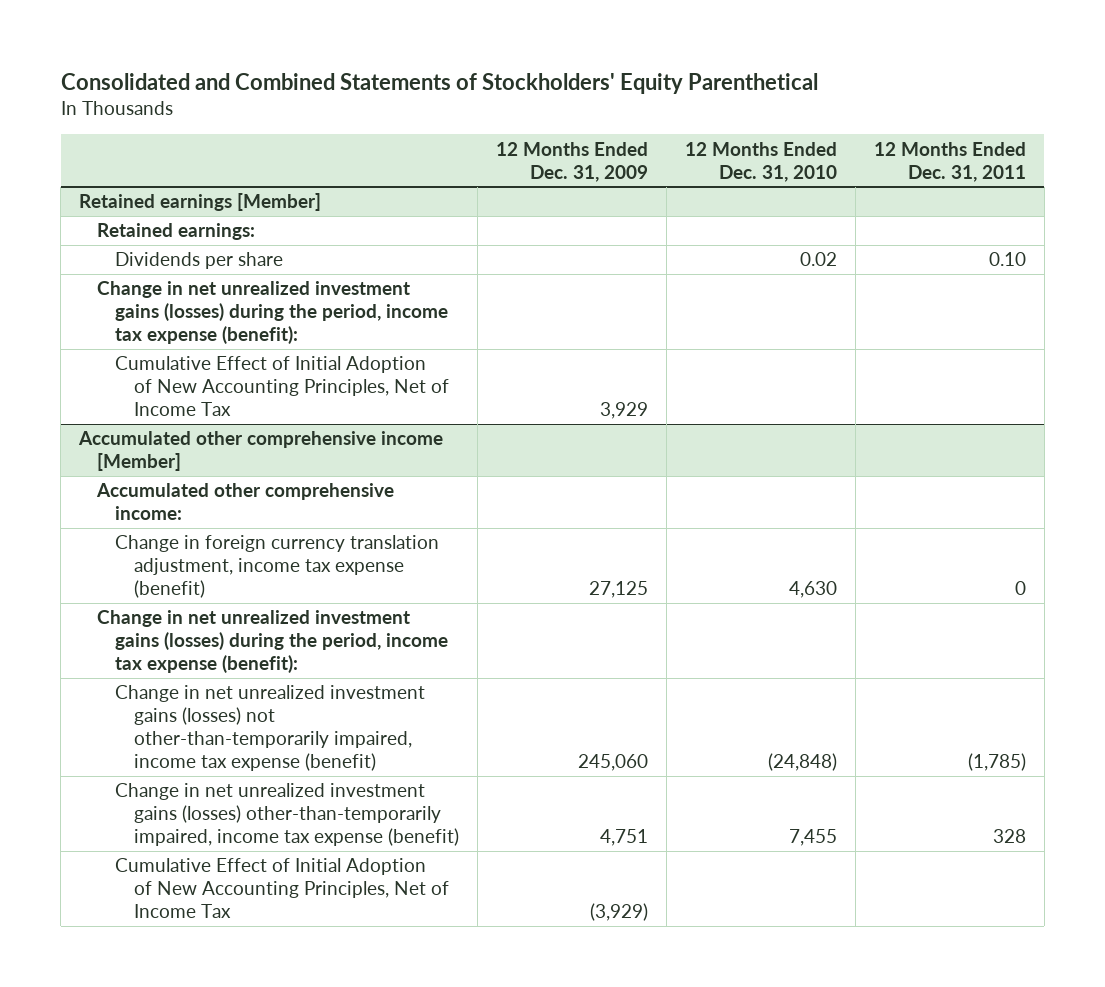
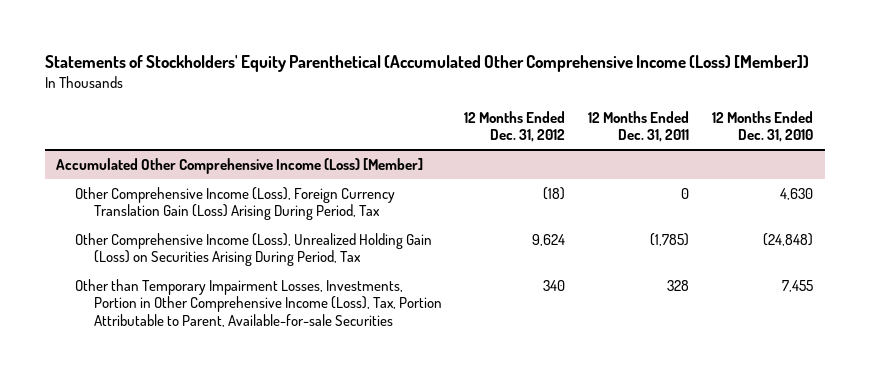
- Consolidated and Combined Statements of Stockholders' Equity Parenthetical
+ Statements of Stockholders' Equity Parenthetical (Accumulated Other Comprehensive Income (Loss) [Member])
- | 12 Months Ended Dec. 31, 2009 | 12 Months Ended Dec. 31, 2010 | 12 Months Ended Dec. 31, 2011
+ | 12 Months Ended Dec. 31, 2012 | 12 Months Ended Dec. 31, 2011 | 12 Months Ended Dec. 31, 2010
- Retained earnings [Member]
- Retained earnings:
- Dividends per share | | 0.02 | 0.10
- Change in net unrealized investment gains (losses) during the period, income tax expense (benefit):
- Cumulative Effect of Initial Adoption of New Accounting Principles, Net of Income Tax | 3,929 | |
- Accumulated other comprehensive income [Member]
- Accumulated other comprehensive income:
- Change in foreign currency translation adjustment, income tax expense (benefit) | 27,125 | 4,630 | 0
- Change in net unrealized investment gains (losses) during the period, income tax expense (benefit):
- Change in net unrealized investment gains (losses) not other-than-temporarily impaired, income tax expense (benefit) | 245,060 | (24,848) | (1,785)
- Change in net unrealized investment gains (losses) other-than-temporarily impaired, income tax expense (benefit) | 4,751 | 7,455 | 328
- Cumulative Effect of Initial Adoption of New Accounting Principles, Net of Income Tax | (3,929) | |
+ Accumulated Other Comprehensive Income (Loss) [Member]
+ Other Comprehensive Income (Loss), Foreign Currency Translation Gain (Loss) Arising During Period, Tax | (18) | 0 | 4,630
+ Other Comprehensive Income (Loss), Unrealized Holding Gain (Loss) on Securities Arising During Period, Tax | 9,624 | (1,785) | (24,848)
+ Other than Temporary Impairment Losses, Investments, Portion in Other Comprehensive Income (Loss), Tax, Portion Attributable to Parent, Available-for-sale Securities | 340 | 328 | 7,455

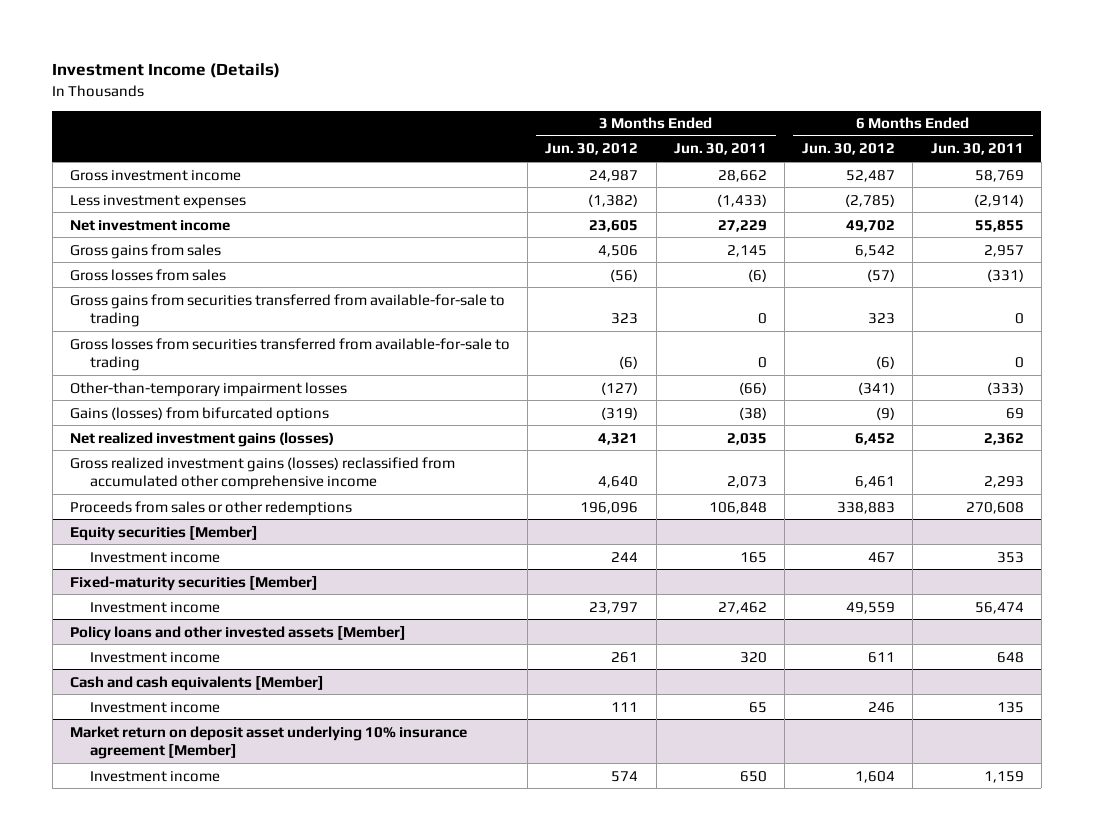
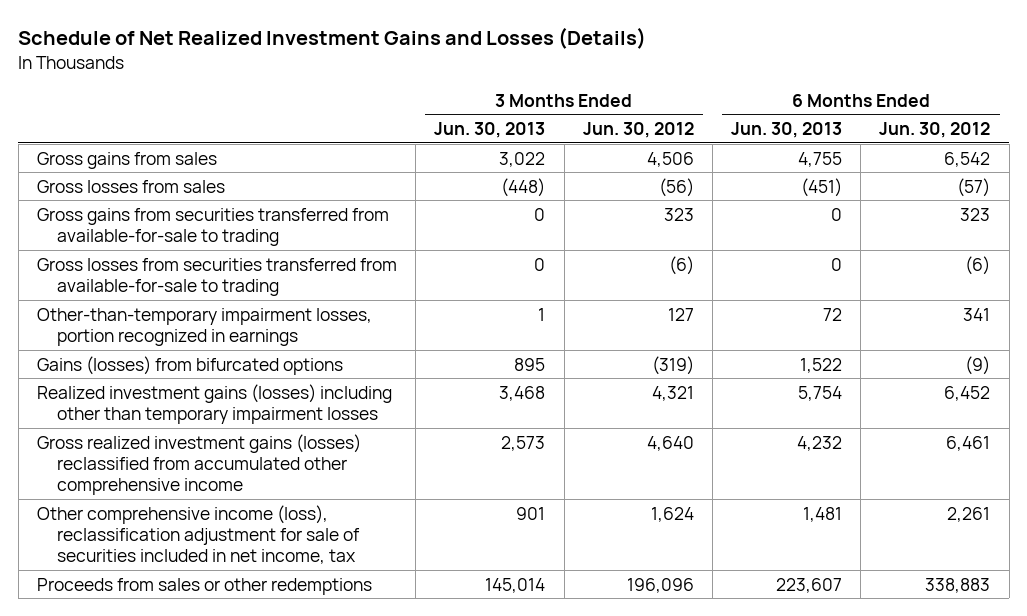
- Investment Income (Details)
+ Schedule of Net Realized Investment Gains and Losses (Details)
- | 3 Months Ended Jun. 30, 2012 | 3 Months Ended Jun. 30, 2011 | 6 Months Ended Jun. 30, 2012 | 6 Months Ended Jun. 30, 2011
+ | 3 Months Ended Jun. 30, 2013 | 3 Months Ended Jun. 30, 2012 | 6 Months Ended Jun. 30, 2013 | 6 Months Ended Jun. 30, 2012
- Gross investment income | 24,987 | 28,662 | 52,487 | 58,769
- Less investment expenses | (1,382) | (1,433) | (2,785) | (2,914)
- Net investment income | 23,605 | 27,229 | 49,702 | 55,855
- Other-than-temporary impairment losses | (127) | (66) | (341) | (333)
+ Other-than-temporary impairment losses, portion recognized in earnings | 1 | 127 | 72 | 341
- Net realized investment gains (losses) | 4,321 | 2,035 | 6,452 | 2,362
+ Realized investment gains (losses) including other than temporary impairment losses | 3,468 | 4,321 | 5,754 | 6,452
+ Other comprehensive income (loss), reclassification adjustment for sale of securities included in net income, tax | 901 | 1,624 | 1,481 | 2,261
- Equity securities [Member]
- Investment income | 244 | 165 | 467 | 353
- Fixed-maturity securities [Member]
- Investment income | 23,797 | 27,462 | 49,559 | 56,474
- Policy loans and other invested assets [Member]
- Investment income | 261 | 320 | 611 | 648
- Cash and cash equivalents [Member]
- Investment income | 111 | 65 | 246 | 135
- Market return on deposit asset underlying 10% insurance agreement [Member]
- Investment income | 574 | 650 | 1,604 | 1,159

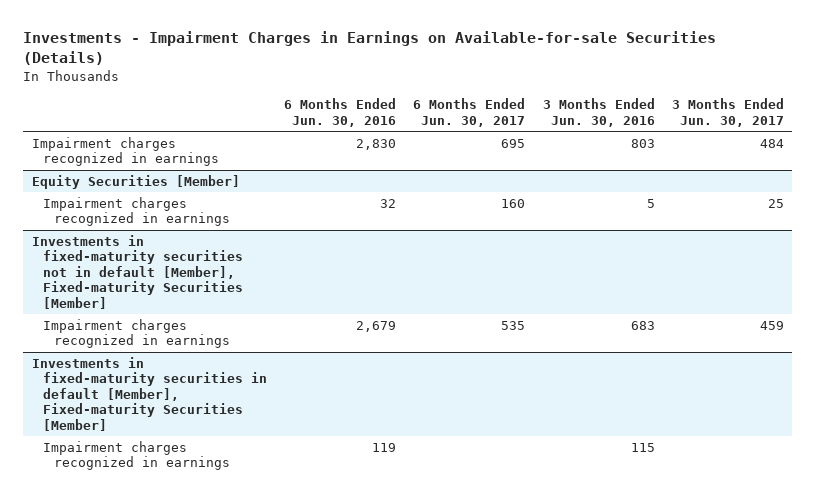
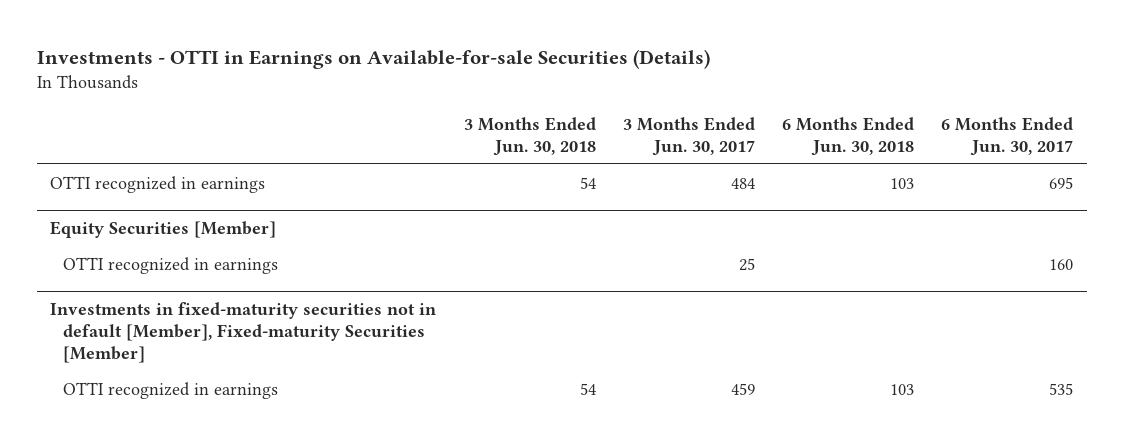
- Investments - Impairment Charges in Earnings on Available-for-sale Securities (Details)
+ Investments - OTTI in Earnings on Available-for-sale Securities (Details)
- | 6 Months Ended Jun. 30, 2016 | 6 Months Ended Jun. 30, 2017 | 3 Months Ended Jun. 30, 2016 | 3 Months Ended Jun. 30, 2017
+ | 3 Months Ended Jun. 30, 2018 | 3 Months Ended Jun. 30, 2017 | 6 Months Ended Jun. 30, 2018 | 6 Months Ended Jun. 30, 2017
- Impairment charges recognized in earnings | 2,830 | 695 | 803 | 484
+ OTTI recognized in earnings | 54 | 484 | 103 | 695
@ Equity Securities [Member]
- Impairment charges recognized in earnings | 32 | 160 | 5 | 25
+ OTTI recognized in earnings | | 25 | | 160
@ Investments in fixed-maturity securities not in default [Member], Fixed-maturity Securities [Member]
- Impairment charges recognized in earnings | 2,679 | 535 | 683 | 459
- Investments in fixed-maturity securities in default [Member], Fixed-maturity Securities [Member]
- Impairment charges recognized in earnings | 119 | | 115 |
@ Investments in fixed-maturity securities not in default [Member], Fixed-maturity Securities [Member]
+ OTTI recognized in earnings | 54 | 459 | 103 | 535

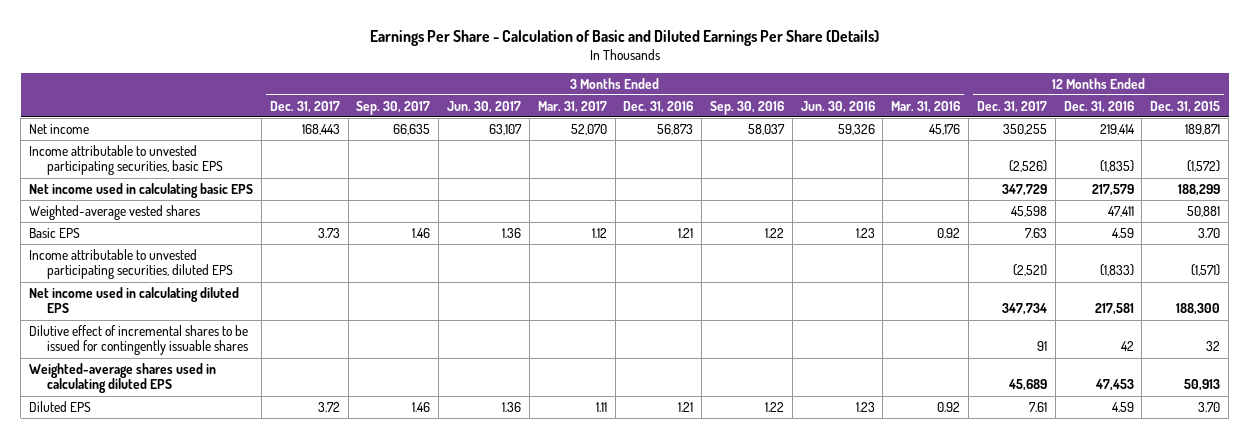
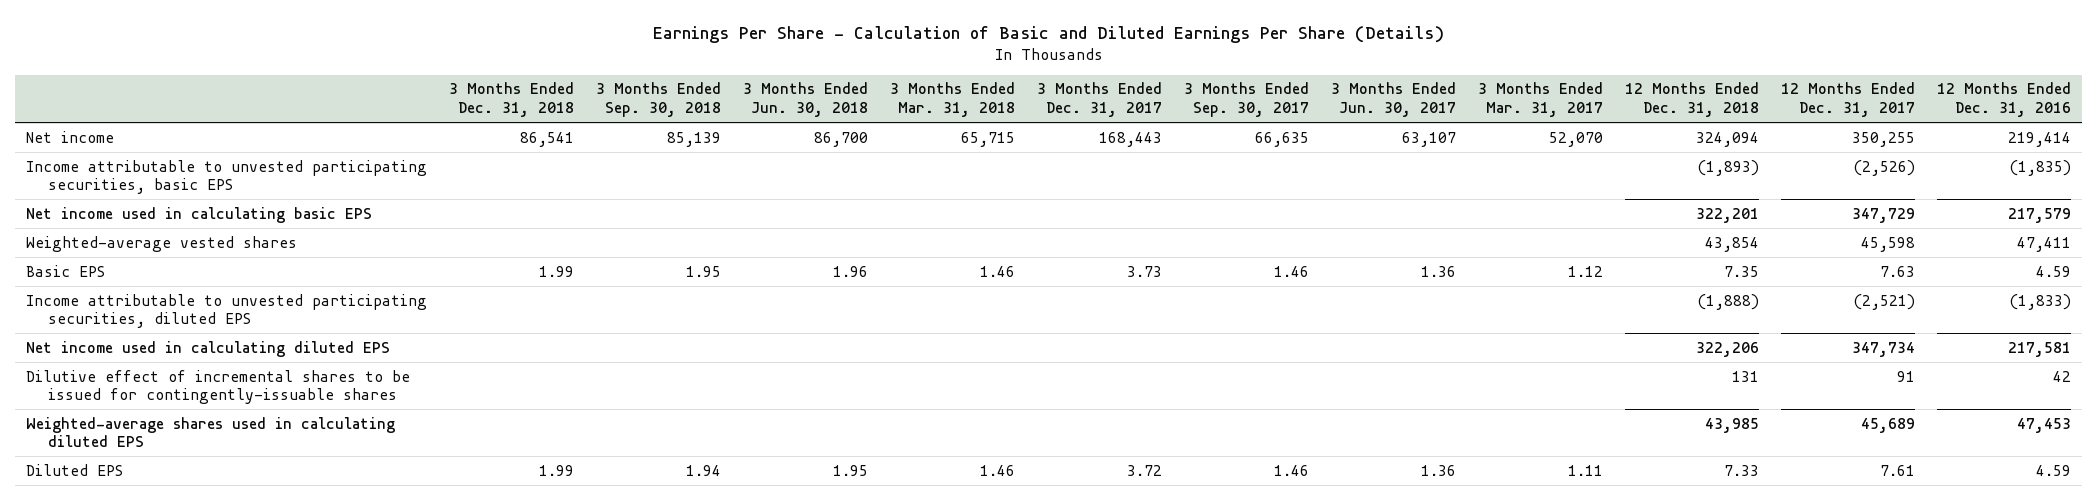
- | 3 Months Ended Dec. 31, 2017 | 3 Months Ended Sep. 30, 2017 | 3 Months Ended Jun. 30, 2017 | 3 Months Ended Mar. 31, 2017 | 3 Months Ended Dec. 31, 2016 | 3 Months Ended Sep. 30, 2016 | 3 Months Ended Jun. 30, 2016 | 3 Months Ended Mar. 31, 2016 | 12 Months Ended Dec. 31, 2017 | 12 Months Ended Dec. 31, 2016 | 12 Months Ended Dec. 31, 2015
+ | 3 Months Ended Dec. 31, 2018 | 3 Months Ended Sep. 30, 2018 | 3 Months Ended Jun. 30, 2018 | 3 Months Ended Mar. 31, 2018 | 3 Months Ended Dec. 31, 2017 | 3 Months Ended Sep. 30, 2017 | 3 Months Ended Jun. 30, 2017 | 3 Months Ended Mar. 31, 2017 | 12 Months Ended Dec. 31, 2018 | 12 Months Ended Dec. 31, 2017 | 12 Months Ended Dec. 31, 2016
- Dilutive effect of incremental shares to be issued for contingently issuable shares | | | | | | | | | 91 | 42 | 32
+ Dilutive effect of incremental shares to be issued for contingently-issuable shares | | | | | | | | | 131 | 91 | 42

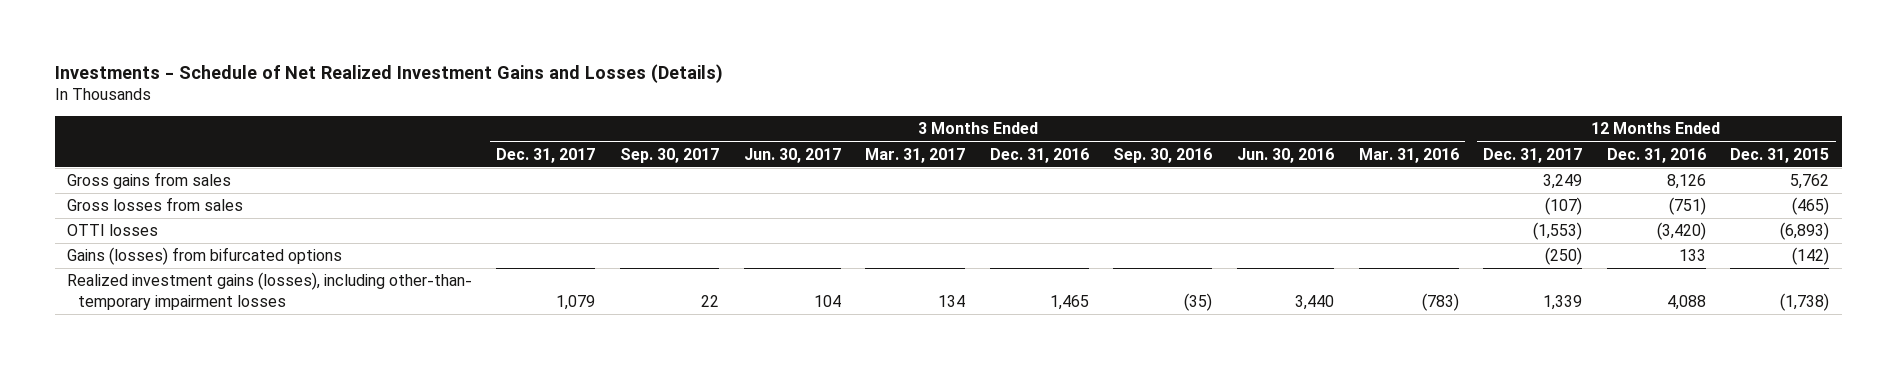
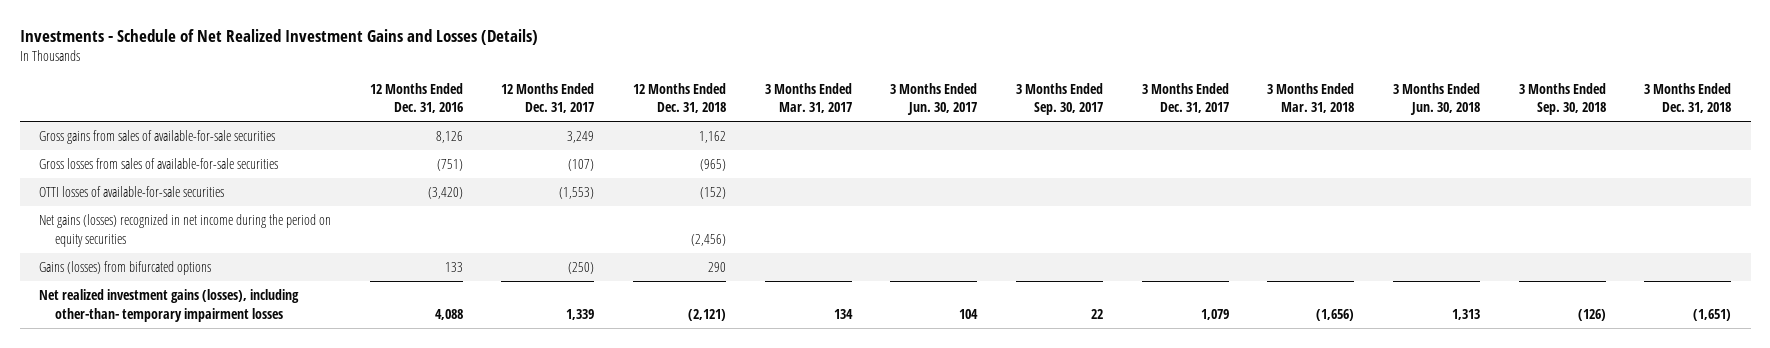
- | 3 Months Ended Dec. 31, 2017 | 3 Months Ended Sep. 30, 2017 | 3 Months Ended Jun. 30, 2017 | 3 Months Ended Mar. 31, 2017 | 3 Months Ended Dec. 31, 2016 | 3 Months Ended Sep. 30, 2016 | 3 Months Ended Jun. 30, 2016 | 3 Months Ended Mar. 31, 2016 | 12 Months Ended Dec. 31, 2017 | 12 Months Ended Dec. 31, 2016 | 12 Months Ended Dec. 31, 2015
+ | 12 Months Ended Dec. 31, 2016 | 12 Months Ended Dec. 31, 2017 | 12 Months Ended Dec. 31, 2018 | 3 Months Ended Mar. 31, 2017 | 3 Months Ended Jun. 30, 2017 | 3 Months Ended Sep. 30, 2017 | 3 Months Ended Dec. 31, 2017 | 3 Months Ended Mar. 31, 2018 | 3 Months Ended Jun. 30, 2018 | 3 Months Ended Sep. 30, 2018 | 3 Months Ended Dec. 31, 2018
- Gross gains from sales | | | | | | | | | 3,249 | 8,126 | 5,762
- Gross losses from sales | | | | | | | | | (107) | (751) | (465)
- OTTI losses | | | | | | | | | (1,553) | (3,420) | (6,893)
+ Gross gains from sales of available-for-sale securities | 8,126 | 3,249 | 1,162 | | | | | | | |
+ Gross losses from sales of available-for-sale securities | (751) | (107) | (965) | | | | | | | |
+ OTTI losses of available-for-sale securities | (3,420) | (1,553) | (152) | | | | | | | |
+ Net gains (losses) recognized in net income during the period on equity securities | | | (2,456) | | | | | | | |
- Realized investment gains (losses), including other-than- temporary impairment losses | 1,079 | 22 | 104 | 134 | 1,465 | (35) | 3,440 | (783) | 1,339 | 4,088 | (1,738)
+ Net realized investment gains (losses), including other-than- temporary impairment losses | 4,088 | 1,339 | (2,121) | 134 | 104 | 22 | 1,079 | (1,656) | 1,313 | (126) | (1,651)

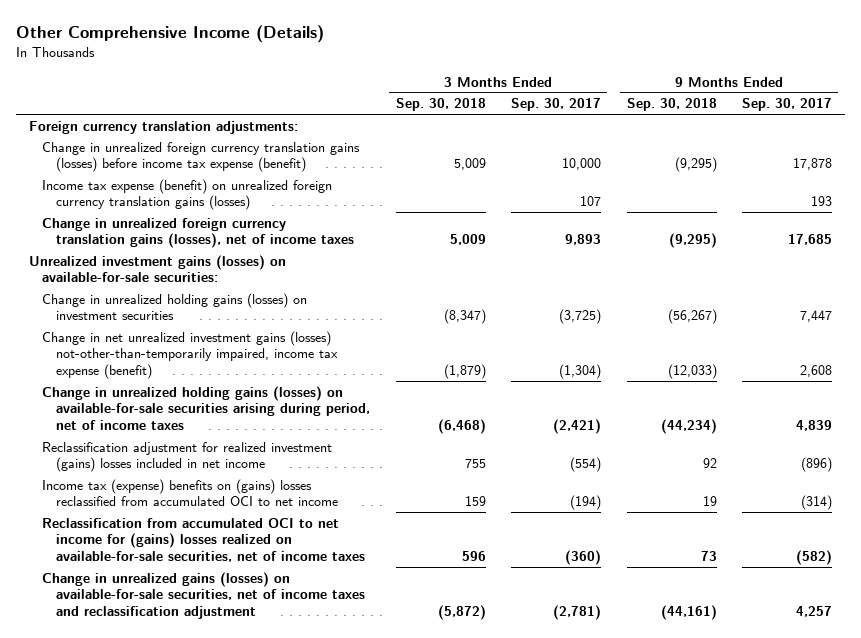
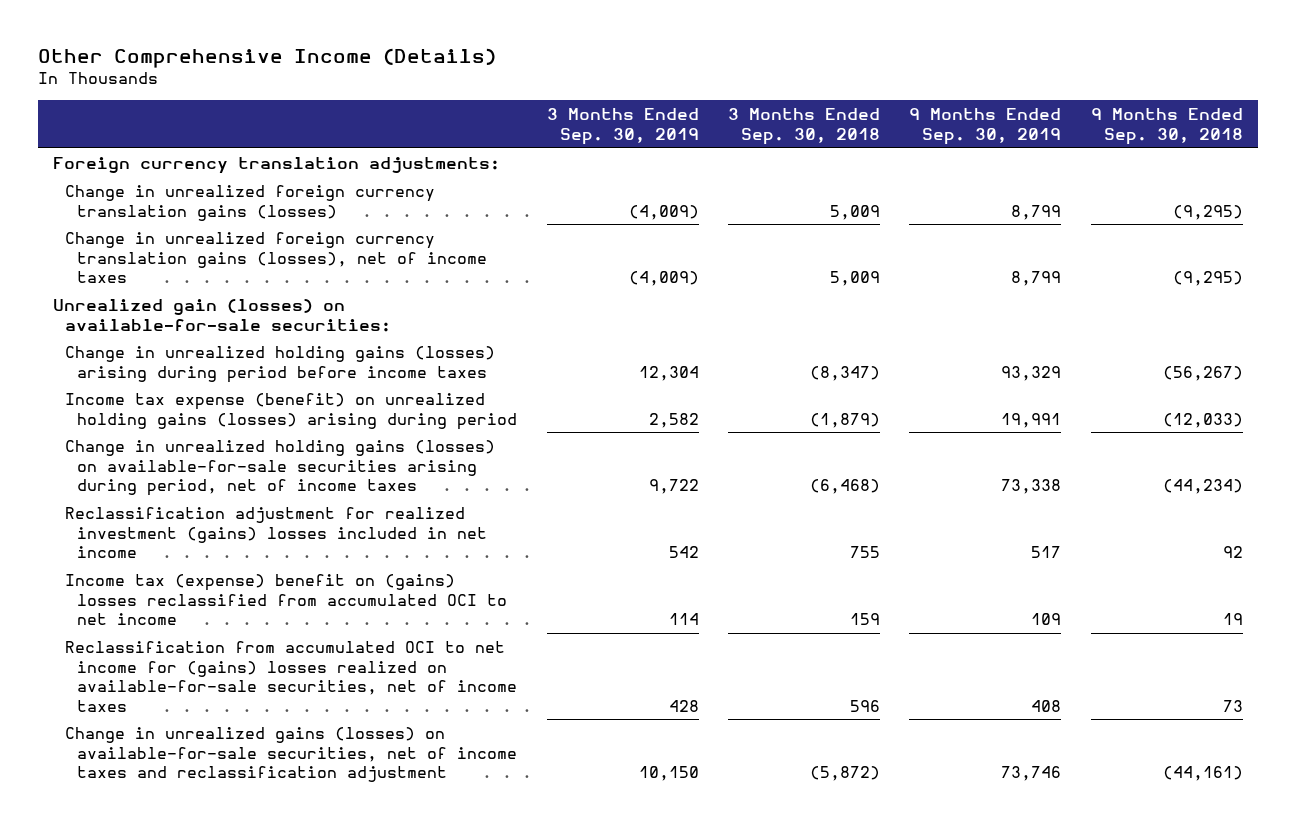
- | 3 Months Ended Sep. 30, 2018 | 3 Months Ended Sep. 30, 2017 | 9 Months Ended Sep. 30, 2018 | 9 Months Ended Sep. 30, 2017
+ | 3 Months Ended Sep. 30, 2019 | 3 Months Ended Sep. 30, 2018 | 9 Months Ended Sep. 30, 2019 | 9 Months Ended Sep. 30, 2018
- Change in unrealized foreign currency translation gains (losses) before income tax expense (benefit) | 5,009 | 10,000 | (9,295) | 17,878
- Income tax expense (benefit) on unrealized foreign currency translation gains (losses) | | 107 | | 193
+ Change in unrealized foreign currency translation gains (losses) | (4,009) | 5,009 | 8,799 | (9,295)
- Unrealized investment gains (losses) on available-for-sale securities:
- Change in unrealized holding gains (losses) on investment securities | (8,347) | (3,725) | (56,267) | 7,447
- Change in net unrealized investment gains (losses) not-other-than-temporarily impaired, income tax expense (benefit) | (1,879) | (1,304) | (12,033) | 2,608
+ Unrealized gain (losses) on available-for-sale securities:
+ Change in unrealized holding gains (losses) arising during period before income taxes | 12,304 | (8,347) | 93,329 | (56,267)
+ Income tax expense (benefit) on unrealized holding gains (losses) arising during period | 2,582 | (1,879) | 19,991 | (12,033)
- Income tax (expense) benefits on (gains) losses reclassified from accumulated OCI to net income | 159 | (194) | 19 | (314)
+ Income tax (expense) benefit on (gains) losses reclassified from accumulated OCI to net income | 114 | 159 | 109 | 19

